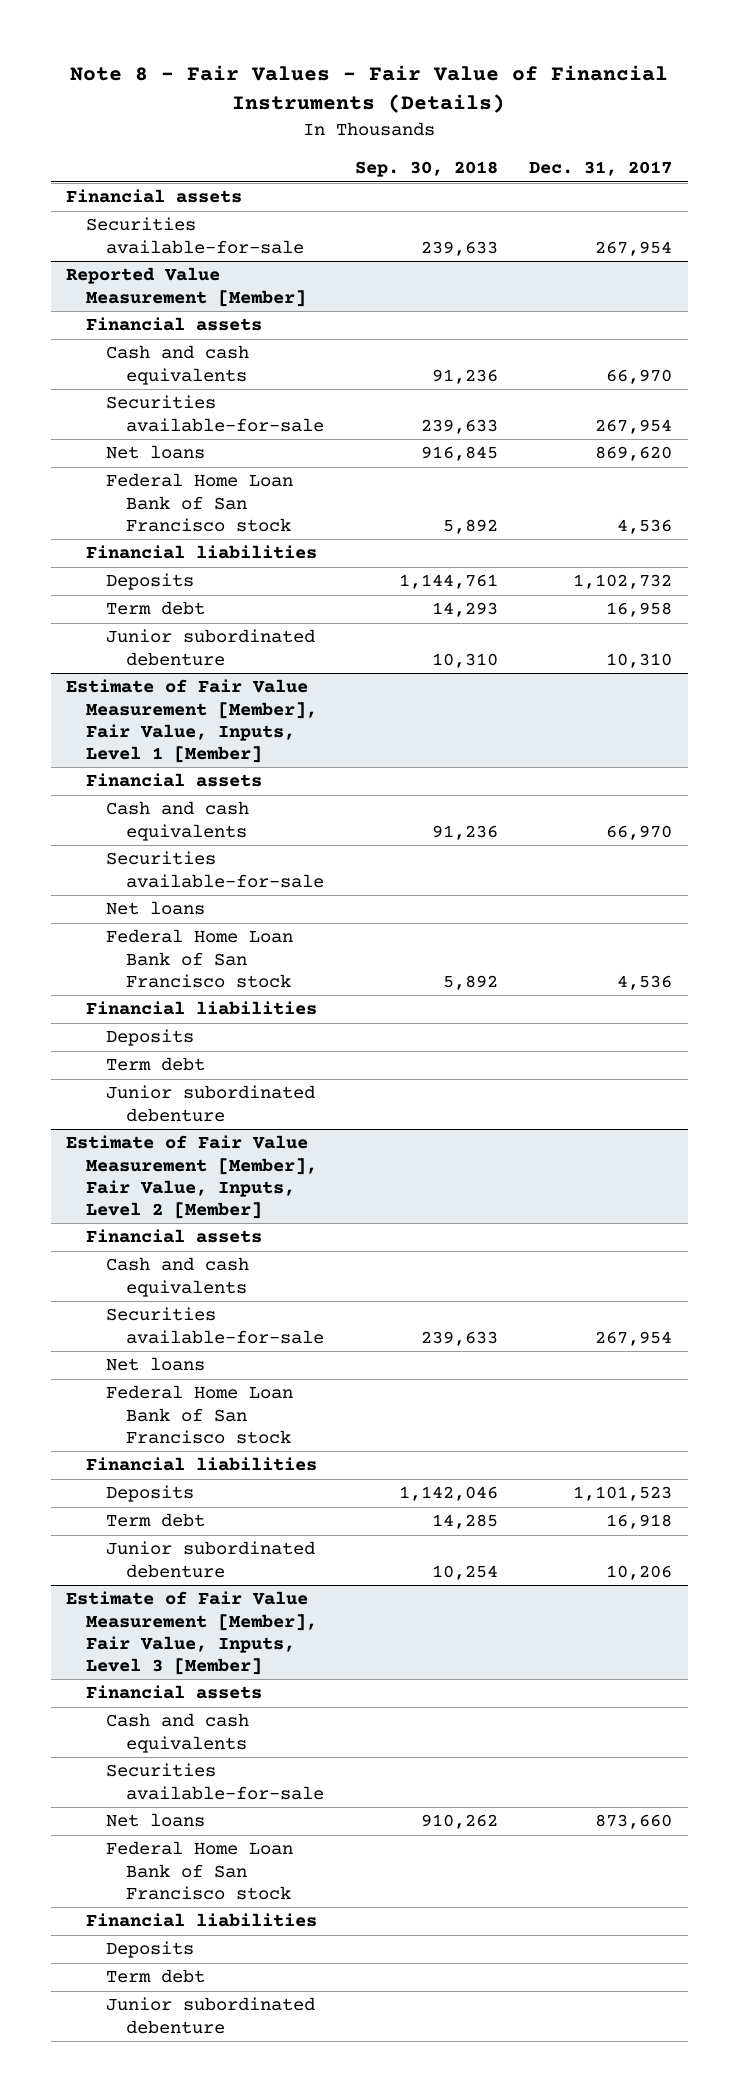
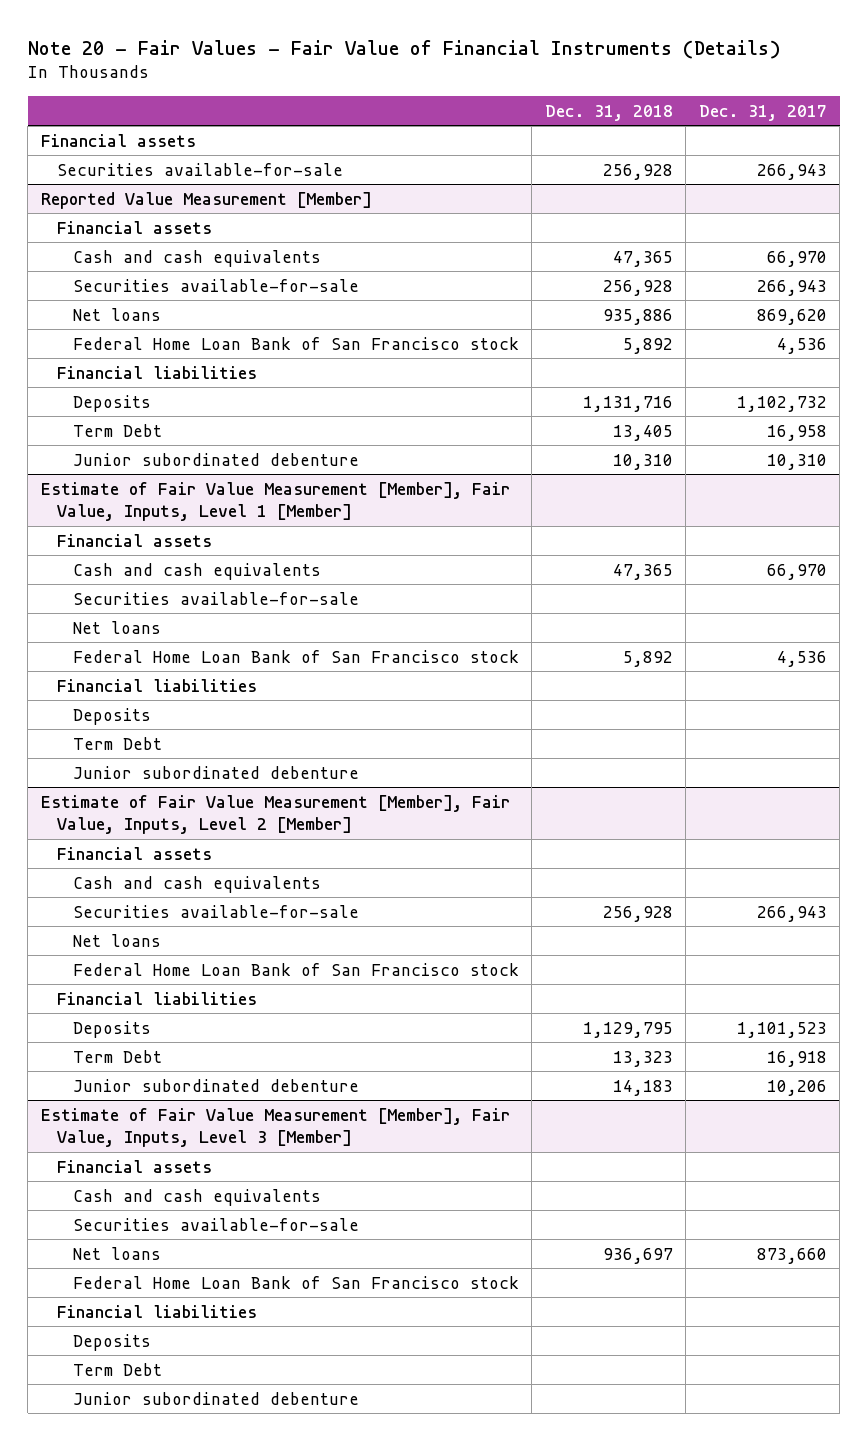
- Note 8 - Fair Values - Fair Value of Financial Instruments (Details)
+ Note 20 - Fair Values - Fair Value of Financial Instruments (Details)
- | Sep. 30, 2018 | Dec. 31, 2017
+ | Dec. 31, 2018 | Dec. 31, 2017
- Securities available-for-sale | 239,633 | 267,954
+ Securities available-for-sale | 256,928 | 266,943
@ Reported Value Measurement [Member]
- Securities available-for-sale | 239,633 | 267,954
+ Securities available-for-sale | 256,928 | 266,943
- Term debt | 14,293 | 16,958
+ Term Debt | 13,405 | 16,958
@ Estimate of Fair Value Measurement [Member], Fair Value, Inputs, Level 1 [Member]
- Term debt
+ Term Debt
@ Estimate of Fair Value Measurement [Member], Fair Value, Inputs, Level 2 [Member]
- Securities available-for-sale | 239,633 | 267,954
+ Securities available-for-sale | 256,928 | 266,943
- Term debt | 14,285 | 16,918
+ Term Debt | 13,323 | 16,918
@ Estimate of Fair Value Measurement [Member], Fair Value, Inputs, Level 3 [Member]
- Term debt
+ Term Debt

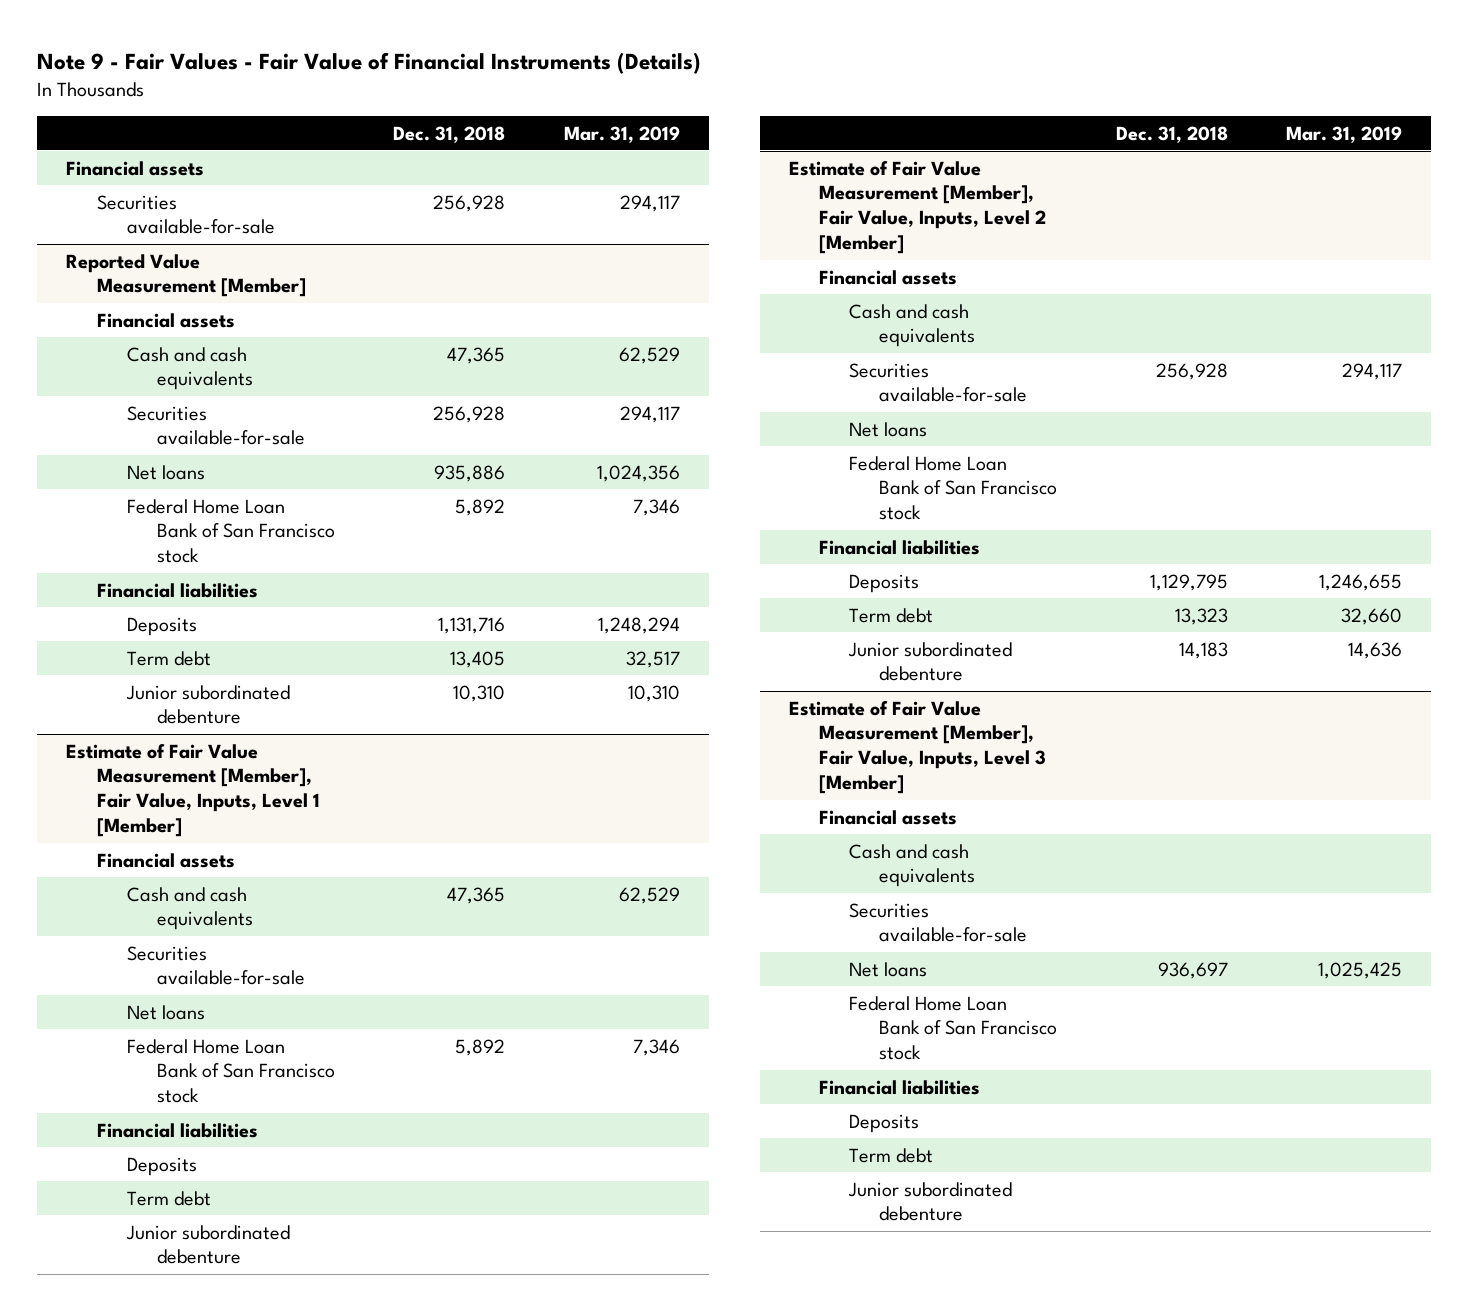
- Note 20 - Fair Values - Fair Value of Financial Instruments (Details)
+ Note 9 - Fair Values - Fair Value of Financial Instruments (Details)
- | Dec. 31, 2018 | Dec. 31, 2017
+ | Dec. 31, 2018 | Mar. 31, 2019
@ Reported Value Measurement [Member]
- Term Debt | 13,405 | 16,958
+ Term debt | 13,405 | 32,517
@ Estimate of Fair Value Measurement [Member], Fair Value, Inputs, Level 1 [Member]
- Term Debt
+ Term debt
@ Estimate of Fair Value Measurement [Member], Fair Value, Inputs, Level 2 [Member]
- Term Debt | 13,323 | 16,918
+ Term debt | 13,323 | 32,660
@ Estimate of Fair Value Measurement [Member], Fair Value, Inputs, Level 3 [Member]
- Term Debt
+ Term debt

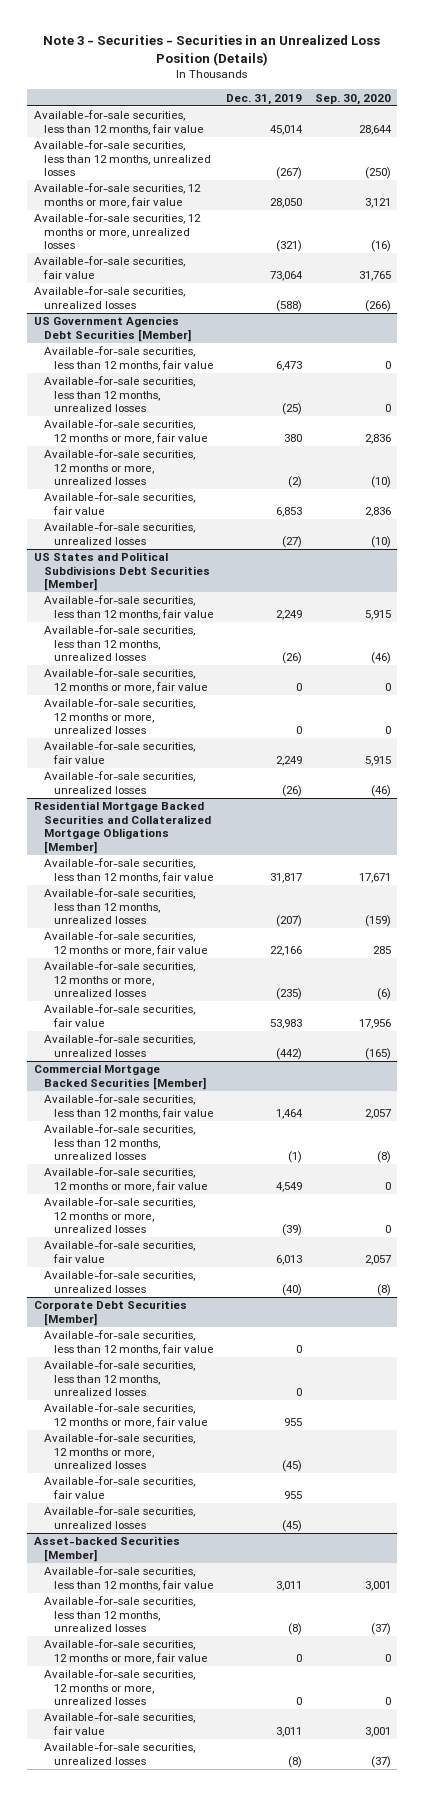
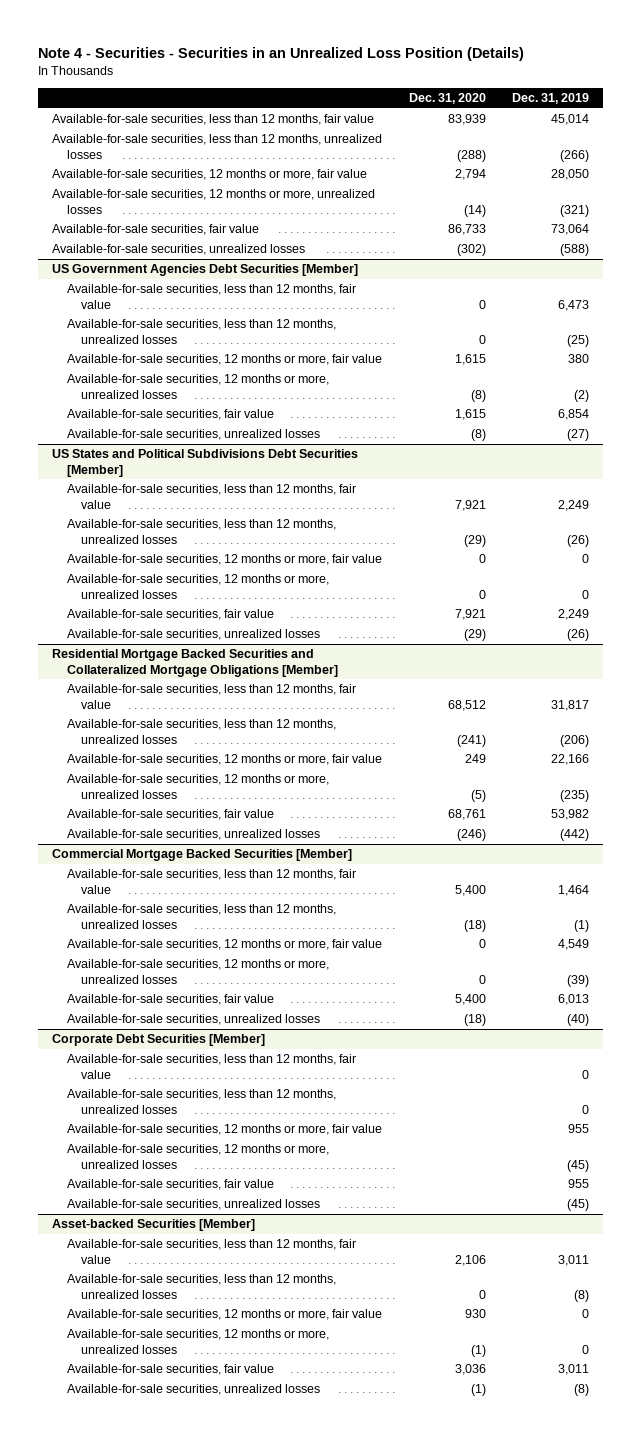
- Note 3 - Securities - Securities in an Unrealized Loss Position (Details)
+ Note 4 - Securities - Securities in an Unrealized Loss Position (Details)
- | Dec. 31, 2019 | Sep. 30, 2020
+ | Dec. 31, 2020 | Dec. 31, 2019
- Available-for-sale securities, less than 12 months, unrealized losses | (267) | (250)
+ Available-for-sale securities, less than 12 months, unrealized losses | (288) | (266)
@ US Government Agencies Debt Securities [Member]
- Available-for-sale securities, fair value | 6,853 | 2,836
+ Available-for-sale securities, fair value | 1,615 | 6,854
@ Residential Mortgage Backed Securities and Collateralized Mortgage Obligations [Member]
- Available-for-sale securities, less than 12 months, unrealized losses | (207) | (159)
+ Available-for-sale securities, less than 12 months, unrealized losses | (241) | (206)
- Available-for-sale securities, fair value | 53,983 | 17,956
+ Available-for-sale securities, fair value | 68,761 | 53,982

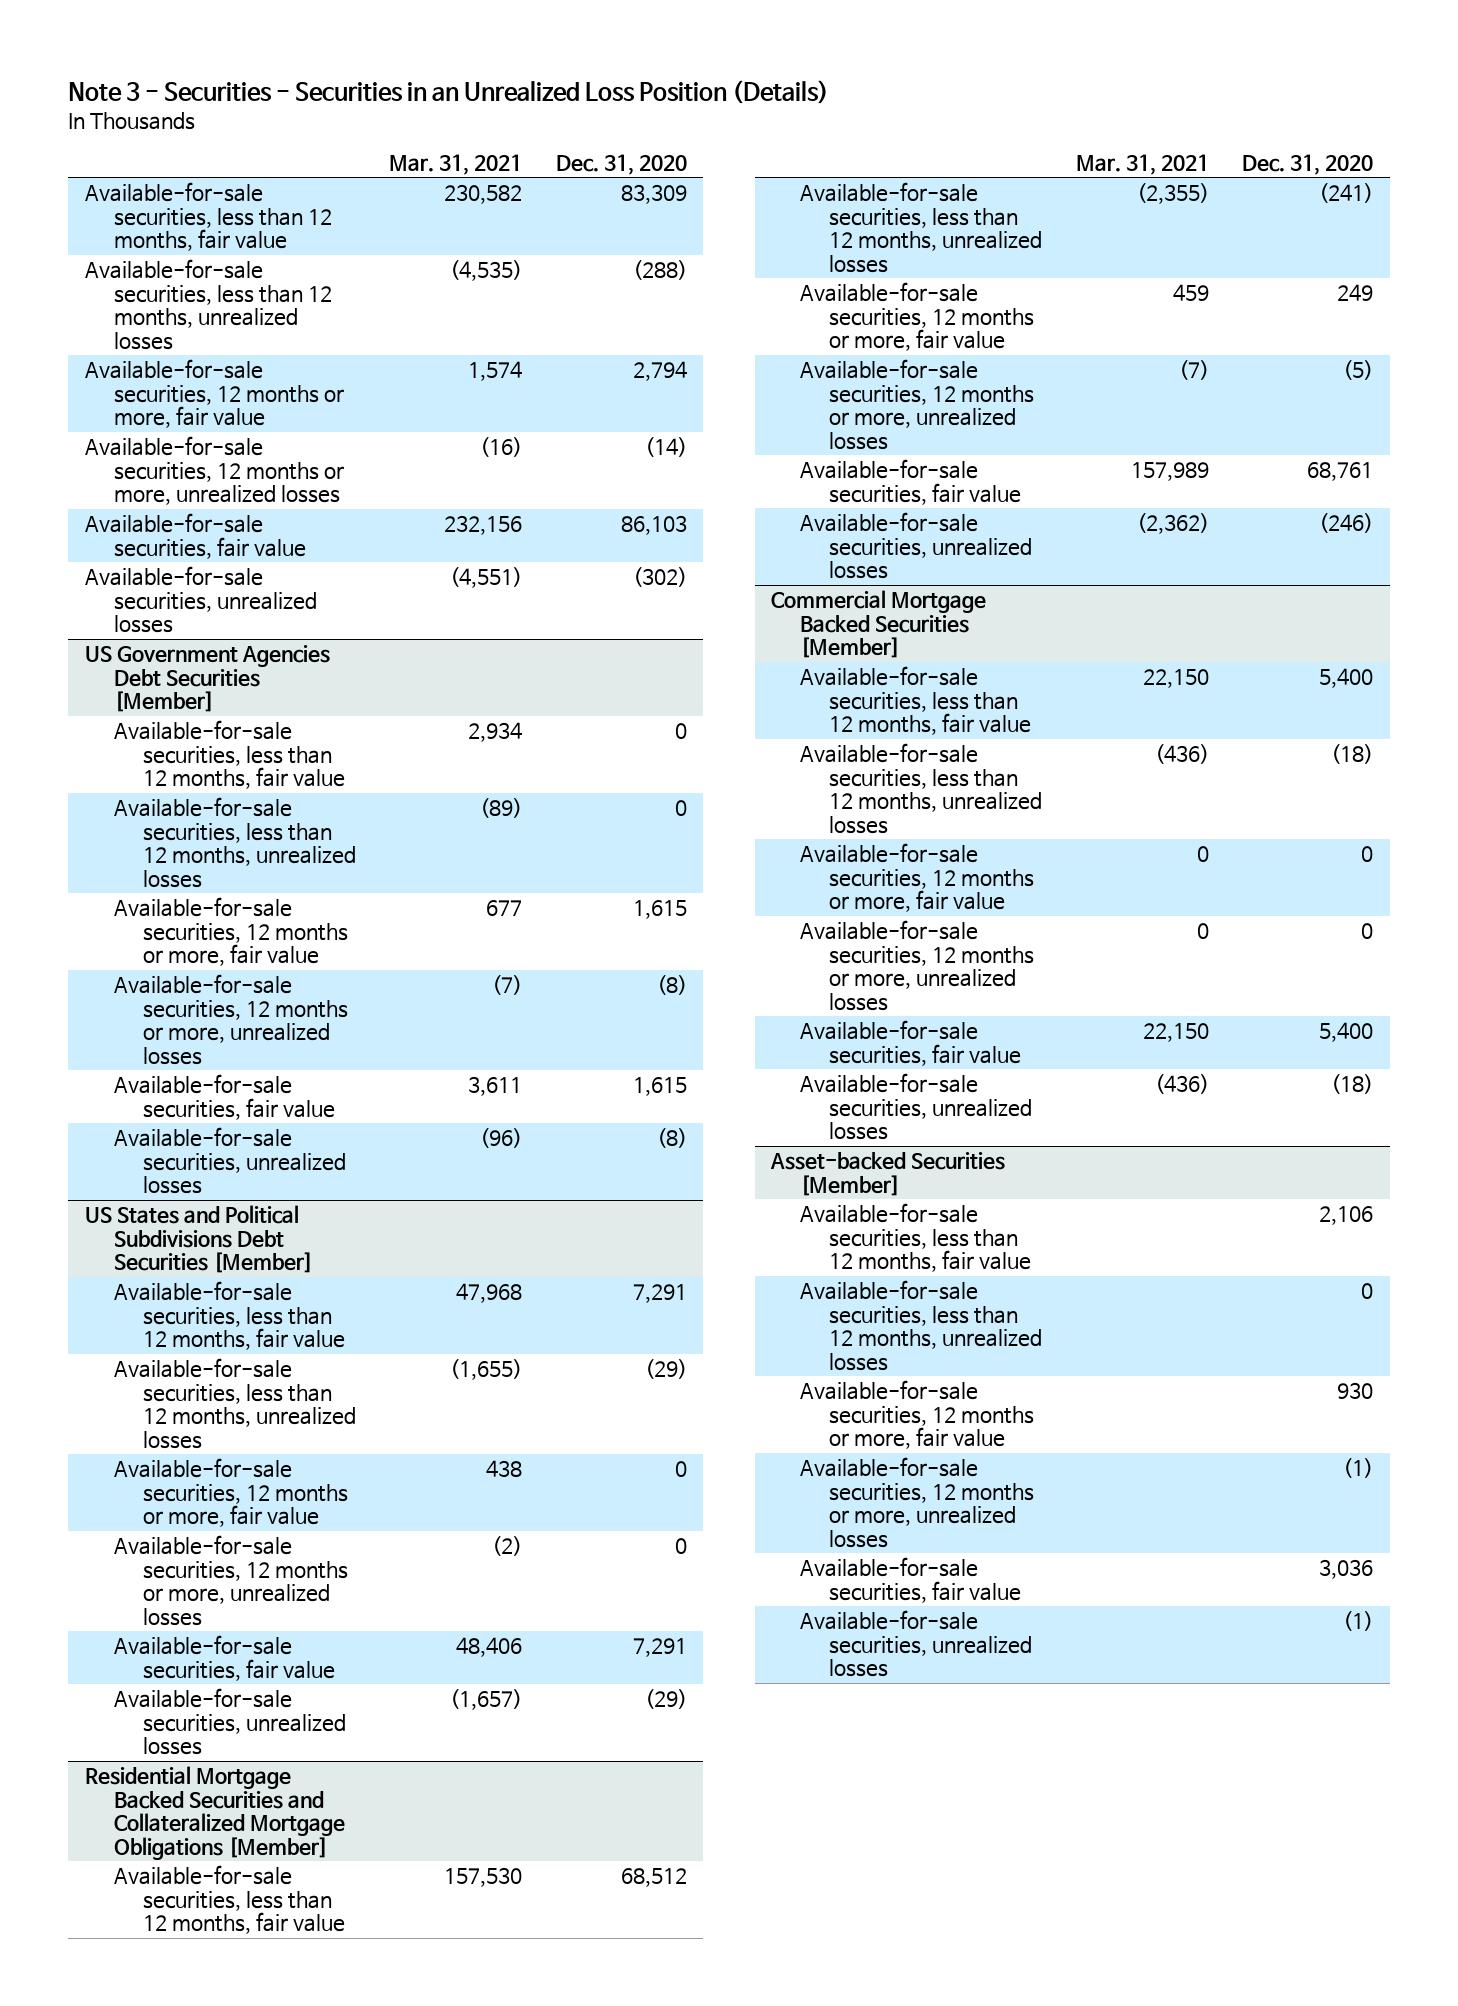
- Note 4 - Securities - Securities in an Unrealized Loss Position (Details)
+ Note 3 - Securities - Securities in an Unrealized Loss Position (Details)
- | Dec. 31, 2020 | Dec. 31, 2019
+ | Mar. 31, 2021 | Dec. 31, 2020
- Available-for-sale securities, less than 12 months, fair value | 83,939 | 45,014
+ Available-for-sale securities, less than 12 months, fair value | 230,582 | 83,309
- Available-for-sale securities, fair value | 86,733 | 73,064
+ Available-for-sale securities, fair value | 232,156 | 86,103
@ US States and Political Subdivisions Debt Securities [Member]
- Available-for-sale securities, less than 12 months, fair value | 7,921 | 2,249
+ Available-for-sale securities, less than 12 months, fair value | 47,968 | 7,291
- Available-for-sale securities, fair value | 7,921 | 2,249
+ Available-for-sale securities, fair value | 48,406 | 7,291
- Corporate Debt Securities [Member]
- Available-for-sale securities, less than 12 months, fair value | | 0
- Available-for-sale securities, less than 12 months, unrealized losses | | 0
- Available-for-sale securities, 12 months or more, fair value | | 955
- Available-for-sale securities, 12 months or more, unrealized losses | | (45)
- Available-for-sale securities, fair value | | 955
- Available-for-sale securities, unrealized losses | | (45)

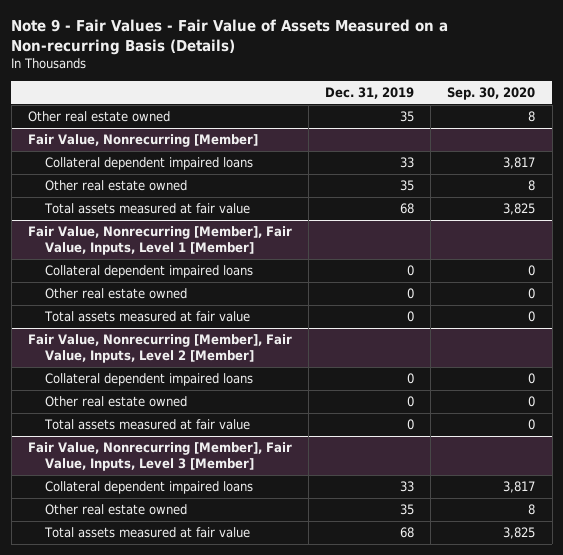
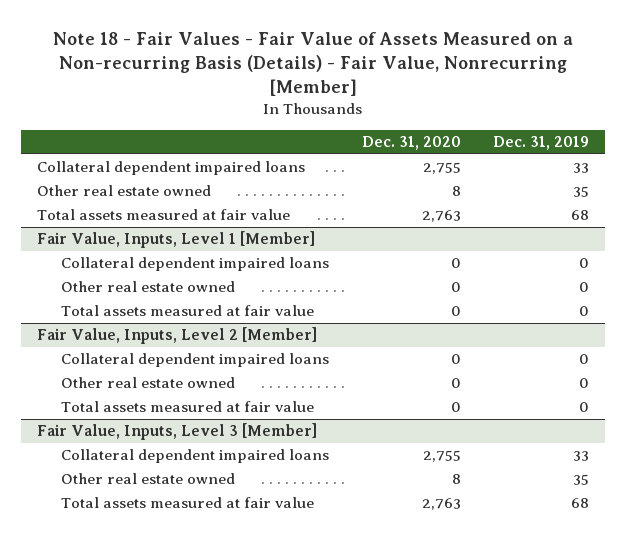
- Note 9 - Fair Values - Fair Value of Assets Measured on a Non-recurring Basis (Details)
+ Note 18 - Fair Values - Fair Value of Assets Measured on a Non-recurring Basis (Details) - Fair Value, Nonrecurring [Member]
- | Dec. 31, 2019 | Sep. 30, 2020
+ | Dec. 31, 2020 | Dec. 31, 2019
- Other real estate owned | 35 | 8
- Fair Value, Nonrecurring [Member]
- Fair Value, Nonrecurring [Member], Fair Value, Inputs, Level 1 [Member]
+ Fair Value, Inputs, Level 1 [Member]
- Fair Value, Nonrecurring [Member], Fair Value, Inputs, Level 2 [Member]
+ Fair Value, Inputs, Level 2 [Member]
- Fair Value, Nonrecurring [Member], Fair Value, Inputs, Level 3 [Member]
+ Fair Value, Inputs, Level 3 [Member]

